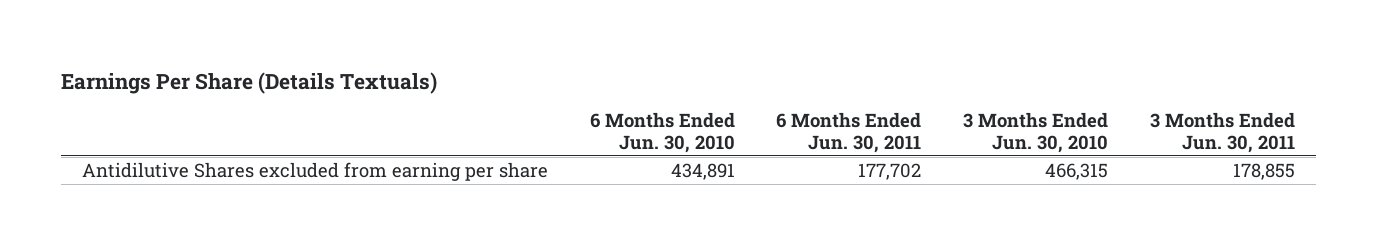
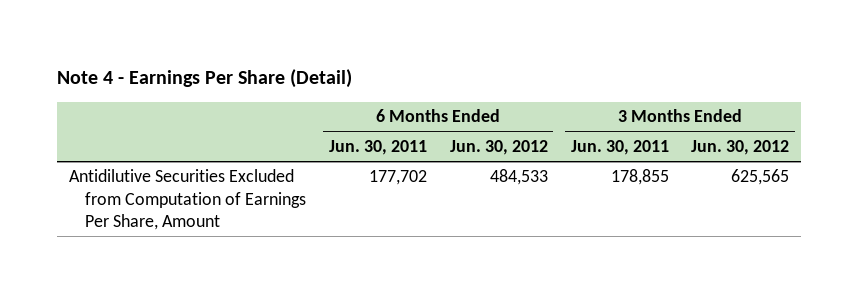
- Earnings Per Share (Details Textuals)
+ Note 4 - Earnings Per Share (Detail)
- | 6 Months Ended Jun. 30, 2010 | 6 Months Ended Jun. 30, 2011 | 3 Months Ended Jun. 30, 2010 | 3 Months Ended Jun. 30, 2011
+ | 6 Months Ended Jun. 30, 2011 | 6 Months Ended Jun. 30, 2012 | 3 Months Ended Jun. 30, 2011 | 3 Months Ended Jun. 30, 2012
- Antidilutive Shares excluded from earning per share | 434,891 | 177,702 | 466,315 | 178,855
+ Antidilutive Securities Excluded from Computation of Earnings Per Share, Amount | 177,702 | 484,533 | 178,855 | 625,565

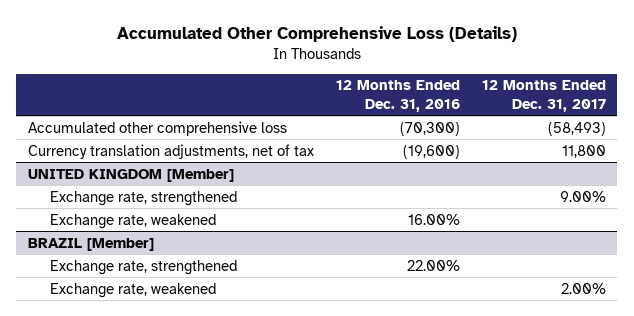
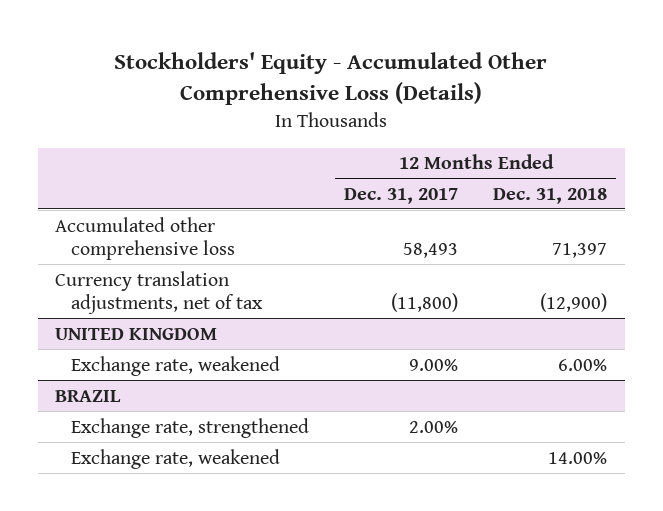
- Accumulated Other Comprehensive Loss (Details)
+ Stockholders' Equity - Accumulated Other Comprehensive Loss (Details)
- | 12 Months Ended Dec. 31, 2016 | 12 Months Ended Dec. 31, 2017
+ | 12 Months Ended Dec. 31, 2017 | 12 Months Ended Dec. 31, 2018
- Accumulated other comprehensive loss | (70,300) | (58,493)
- Currency translation adjustments, net of tax | (19,600) | 11,800
- UNITED KINGDOM [Member]
- Exchange rate, strengthened | | 9.00%
+ Accumulated other comprehensive loss | 58,493 | 71,397
+ Currency translation adjustments, net of tax | (11,800) | (12,900)
+ UNITED KINGDOM
+ Exchange rate, weakened | 9.00% | 6.00%
+ BRAZIL
+ Exchange rate, strengthened | 2.00% |
- BRAZIL [Member]
- Exchange rate, strengthened | 22.00% |
- Exchange rate, weakened | | 2.00%

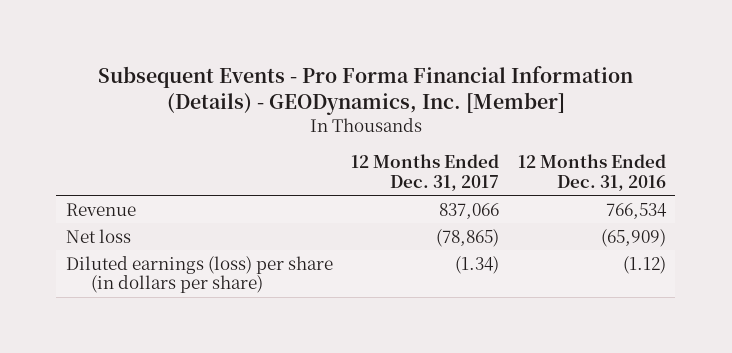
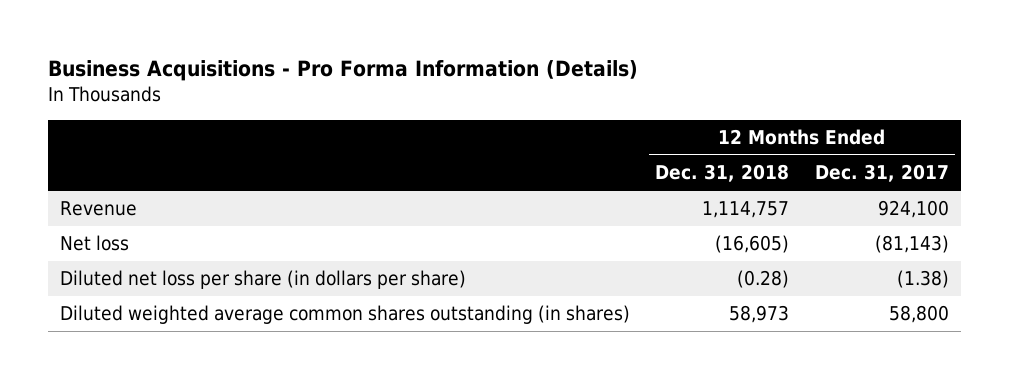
- Subsequent Events - Pro Forma Financial Information (Details) - GEODynamics, Inc. [Member]
+ Business Acquisitions - Pro Forma Information (Details)
- | 12 Months Ended Dec. 31, 2017 | 12 Months Ended Dec. 31, 2016
+ | 12 Months Ended Dec. 31, 2018 | 12 Months Ended Dec. 31, 2017
- Revenue | 837,066 | 766,534
- Net loss | (78,865) | (65,909)
- Diluted earnings (loss) per share (in dollars per share) | (1.34) | (1.12)
+ Revenue | 1,114,757 | 924,100
+ Net loss | (16,605) | (81,143)
+ Diluted net loss per share (in dollars per share) | (0.28) | (1.38)
+ Diluted weighted average common shares outstanding (in shares) | 58,973 | 58,800

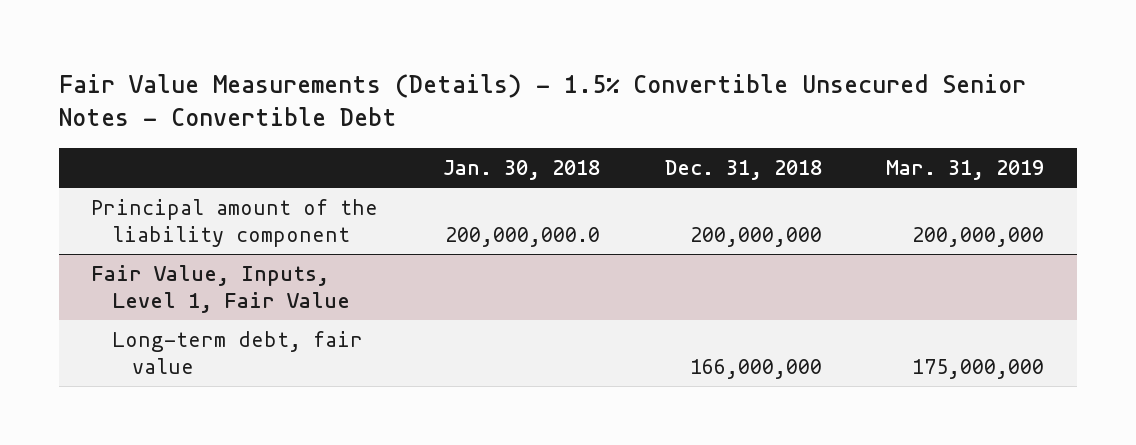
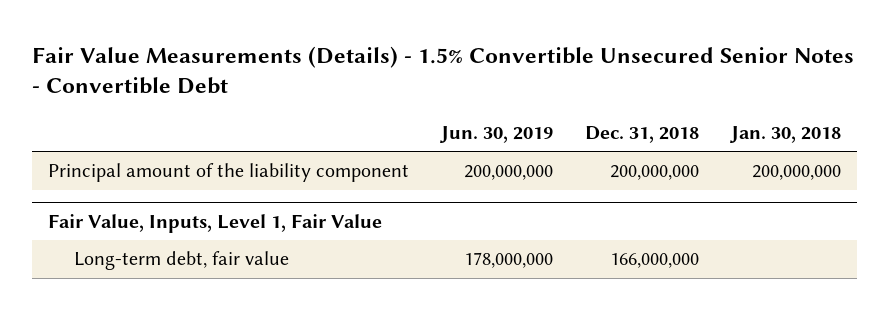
- | Jan. 30, 2018 | Dec. 31, 2018 | Mar. 31, 2019
+ | Jun. 30, 2019 | Dec. 31, 2018 | Jan. 30, 2018
- Principal amount of the liability component | 200,000,000.0 | 200,000,000 | 200,000,000
+ Principal amount of the liability component | 200,000,000 | 200,000,000 | 200,000,000

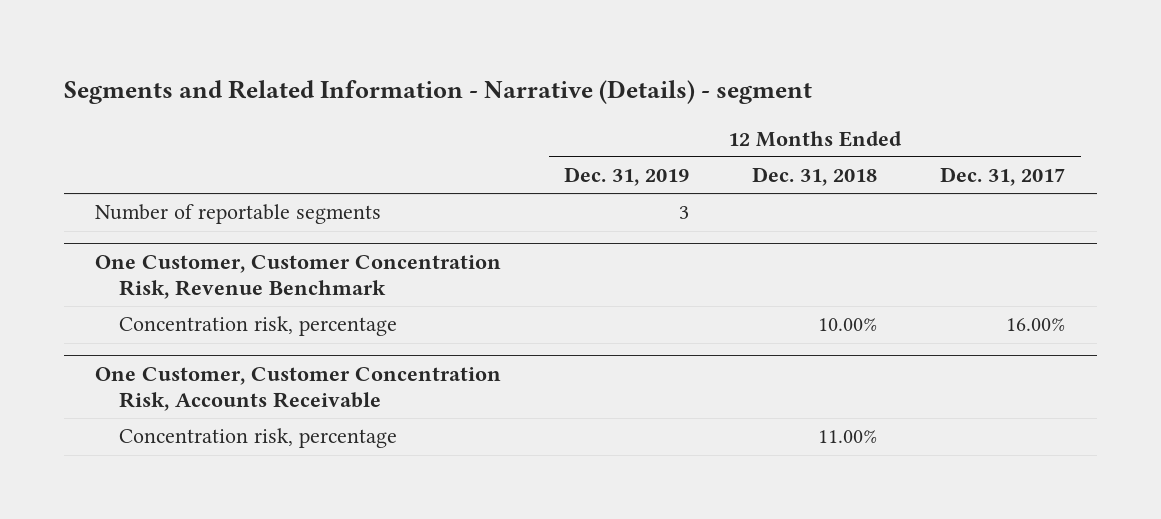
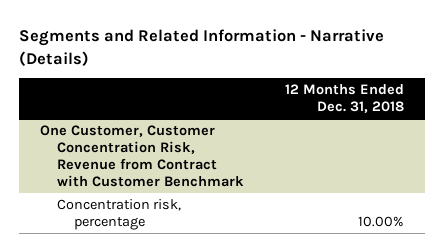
- Segments and Related Information - Narrative (Details) - segment
+ Segments and Related Information - Narrative (Details)
- | 12 Months Ended Dec. 31, 2019 | 12 Months Ended Dec. 31, 2018 | 12 Months Ended Dec. 31, 2017
+ | 12 Months Ended Dec. 31, 2018
- Number of reportable segments | 3 | |
- One Customer, Customer Concentration Risk, Revenue Benchmark
+ One Customer, Customer Concentration Risk, Revenue from Contract with Customer Benchmark
- One Customer, Customer Concentration Risk, Accounts Receivable
- Concentration risk, percentage | | 11.00% |

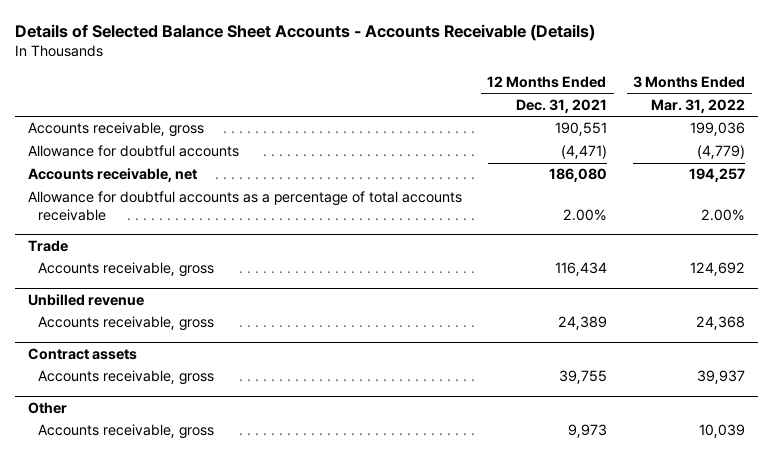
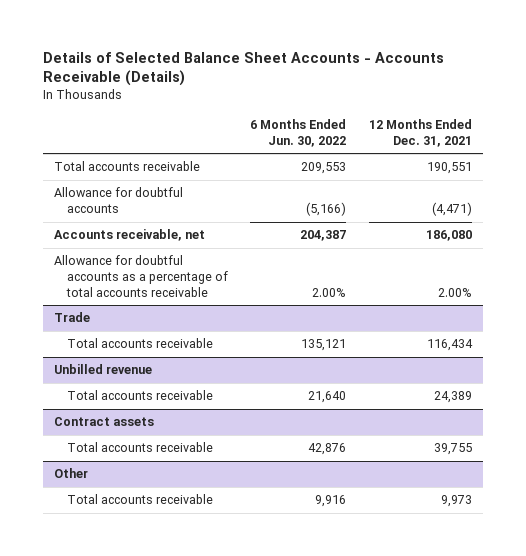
- | 12 Months Ended Dec. 31, 2021 | 3 Months Ended Mar. 31, 2022
+ | 6 Months Ended Jun. 30, 2022 | 12 Months Ended Dec. 31, 2021
- Accounts receivable, gross | 190,551 | 199,036
+ Total accounts receivable | 209,553 | 190,551
@ Trade
- Accounts receivable, gross | 116,434 | 124,692
+ Total accounts receivable | 135,121 | 116,434
@ Unbilled revenue
- Accounts receivable, gross | 24,389 | 24,368
+ Total accounts receivable | 21,640 | 24,389
@ Contract assets
- Accounts receivable, gross | 39,755 | 39,937
+ Total accounts receivable | 42,876 | 39,755
@ Other
- Accounts receivable, gross | 9,973 | 10,039
+ Total accounts receivable | 9,916 | 9,973

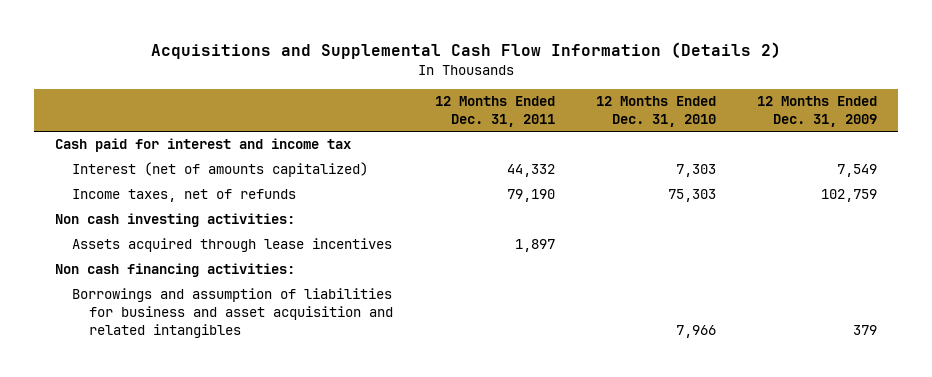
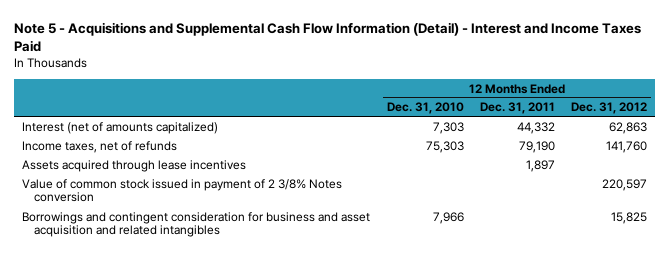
- Acquisitions and Supplemental Cash Flow Information (Details 2)
+ Note 5 - Acquisitions and Supplemental Cash Flow Information (Detail) - Interest and Income Taxes Paid
- | 12 Months Ended Dec. 31, 2011 | 12 Months Ended Dec. 31, 2010 | 12 Months Ended Dec. 31, 2009
+ | 12 Months Ended Dec. 31, 2010 | 12 Months Ended Dec. 31, 2011 | 12 Months Ended Dec. 31, 2012
- Cash paid for interest and income tax
- Non cash investing activities:
- Non cash financing activities:
- Borrowings and assumption of liabilities for business and asset acquisition and related intangibles | | 7,966 | 379
+ Value of common stock issued in payment of 2 3/8% Notes conversion | | | 220,597
+ Borrowings and contingent consideration for business and asset acquisition and related intangibles | 7,966 | | 15,825

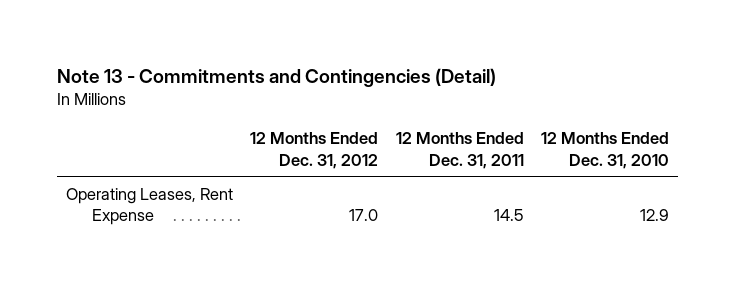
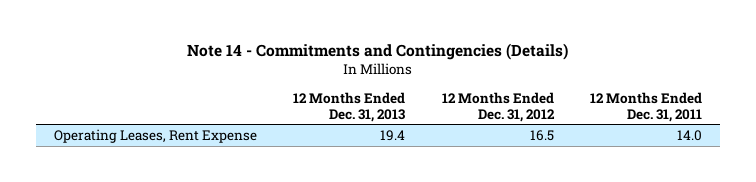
- Note 13 - Commitments and Contingencies (Detail)
+ Note 14 - Commitments and Contingencies (Details)
- | 12 Months Ended Dec. 31, 2012 | 12 Months Ended Dec. 31, 2011 | 12 Months Ended Dec. 31, 2010
+ | 12 Months Ended Dec. 31, 2013 | 12 Months Ended Dec. 31, 2012 | 12 Months Ended Dec. 31, 2011
- Operating Leases, Rent Expense | 17.0 | 14.5 | 12.9
+ Operating Leases, Rent Expense | 19.4 | 16.5 | 14.0

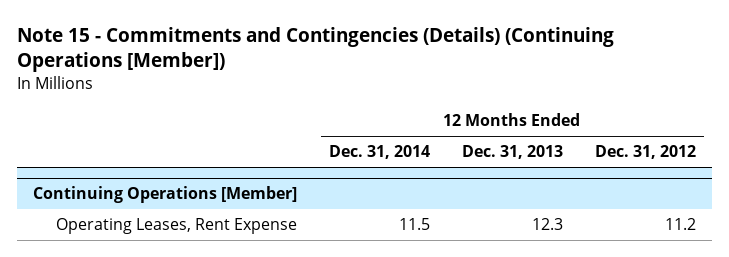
- Note 14 - Commitments and Contingencies (Details)
+ Note 15 - Commitments and Contingencies (Details) (Continuing Operations [Member])
- | 12 Months Ended Dec. 31, 2013 | 12 Months Ended Dec. 31, 2012 | 12 Months Ended Dec. 31, 2011
+ | 12 Months Ended Dec. 31, 2014 | 12 Months Ended Dec. 31, 2013 | 12 Months Ended Dec. 31, 2012
- Operating Leases, Rent Expense | 19.4 | 16.5 | 14.0
+ Continuing Operations [Member]
+ Operating Leases, Rent Expense | 11.5 | 12.3 | 11.2

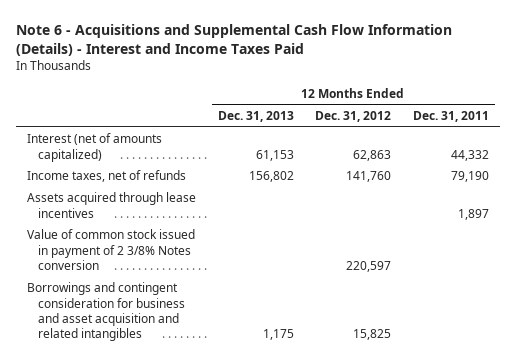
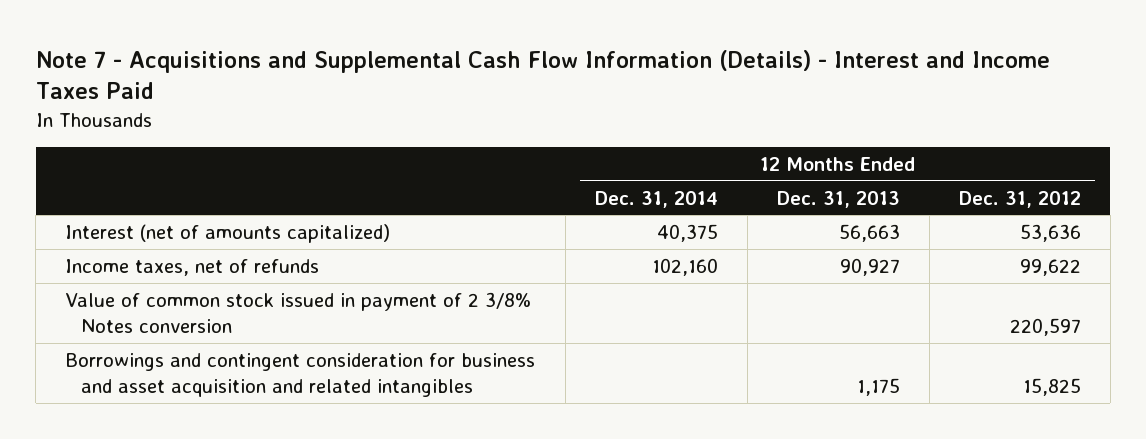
- Note 6 - Acquisitions and Supplemental Cash Flow Information (Details) - Interest and Income Taxes Paid
+ Note 7 - Acquisitions and Supplemental Cash Flow Information (Details) - Interest and Income Taxes Paid
- | 12 Months Ended Dec. 31, 2013 | 12 Months Ended Dec. 31, 2012 | 12 Months Ended Dec. 31, 2011
+ | 12 Months Ended Dec. 31, 2014 | 12 Months Ended Dec. 31, 2013 | 12 Months Ended Dec. 31, 2012
- Interest (net of amounts capitalized) | 61,153 | 62,863 | 44,332
- Income taxes, net of refunds | 156,802 | 141,760 | 79,190
- Assets acquired through lease incentives | | | 1,897
+ Interest (net of amounts capitalized) | 40,375 | 56,663 | 53,636
+ Income taxes, net of refunds | 102,160 | 90,927 | 99,622

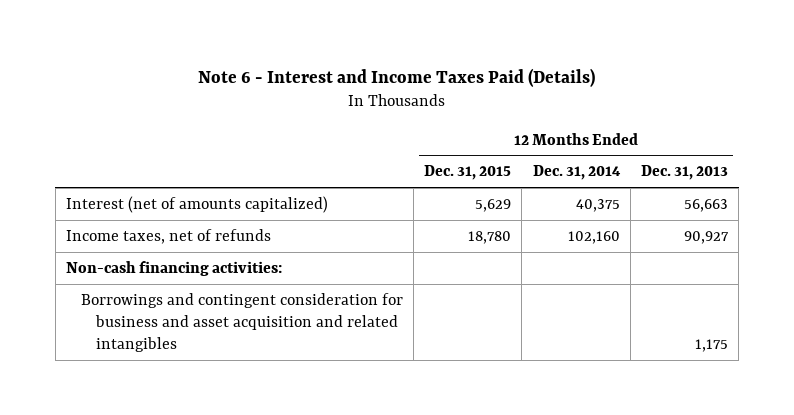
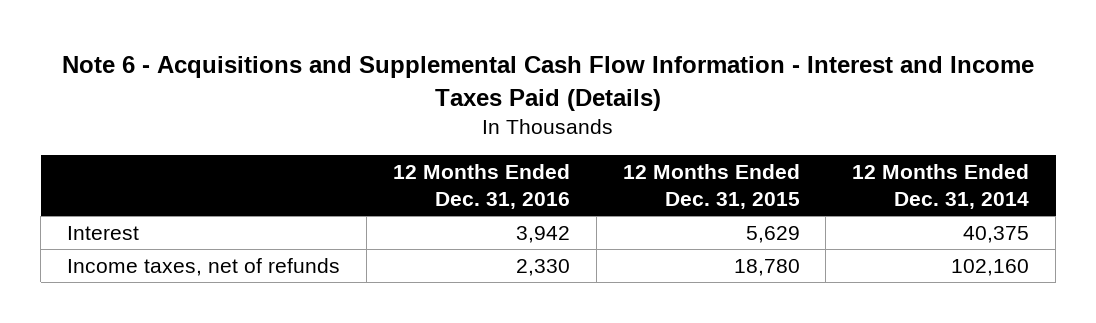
- Note 6 - Interest and Income Taxes Paid (Details)
+ Note 6 - Acquisitions and Supplemental Cash Flow Information - Interest and Income Taxes Paid (Details)
- | 12 Months Ended Dec. 31, 2015 | 12 Months Ended Dec. 31, 2014 | 12 Months Ended Dec. 31, 2013
+ | 12 Months Ended Dec. 31, 2016 | 12 Months Ended Dec. 31, 2015 | 12 Months Ended Dec. 31, 2014
- Interest (net of amounts capitalized) | 5,629 | 40,375 | 56,663
+ Interest | 3,942 | 5,629 | 40,375
- Non-cash financing activities:
- Borrowings and contingent consideration for business and asset acquisition and related intangibles | | | 1,175

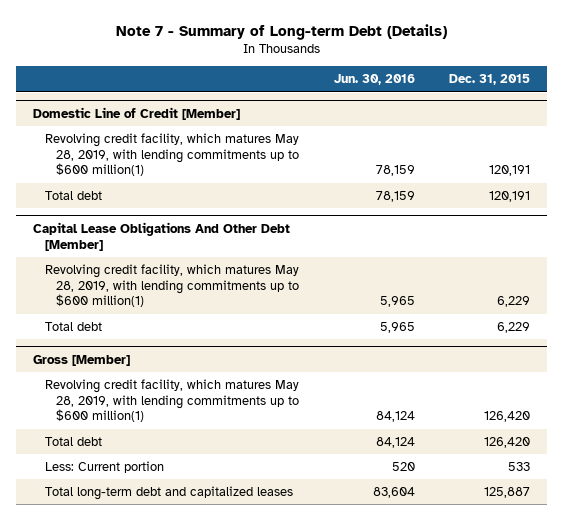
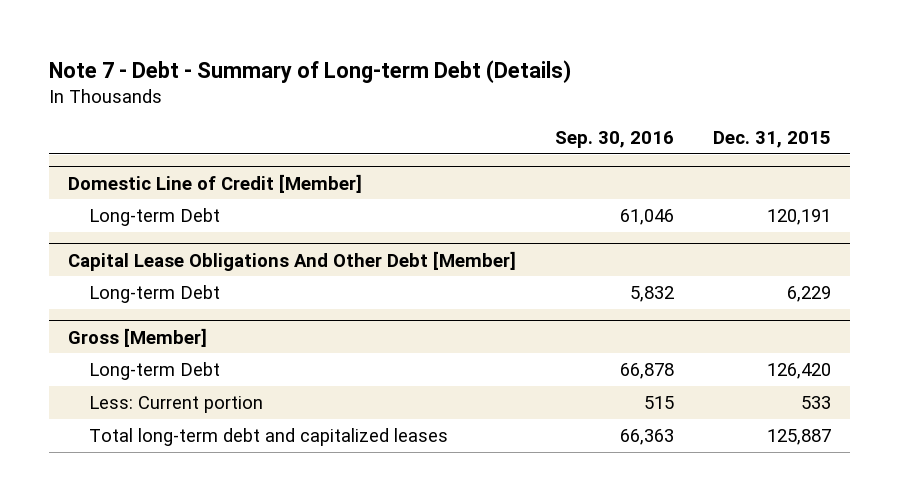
- Note 7 - Summary of Long-term Debt (Details)
+ Note 7 - Debt - Summary of Long-term Debt (Details)
- | Jun. 30, 2016 | Dec. 31, 2015
+ | Sep. 30, 2016 | Dec. 31, 2015
@ Domestic Line of Credit [Member]
- Revolving credit facility, which matures May 28, 2019, with lending commitments up to $600 million(1) | 78,159 | 120,191
- Total debt | 78,159 | 120,191
+ Long-term Debt | 61,046 | 120,191
@ Capital Lease Obligations And Other Debt [Member]
- Revolving credit facility, which matures May 28, 2019, with lending commitments up to $600 million(1) | 5,965 | 6,229
- Total debt | 5,965 | 6,229
+ Long-term Debt | 5,832 | 6,229
@ Gross [Member]
- Revolving credit facility, which matures May 28, 2019, with lending commitments up to $600 million(1) | 84,124 | 126,420
- Total debt | 84,124 | 126,420
+ Long-term Debt | 66,878 | 126,420

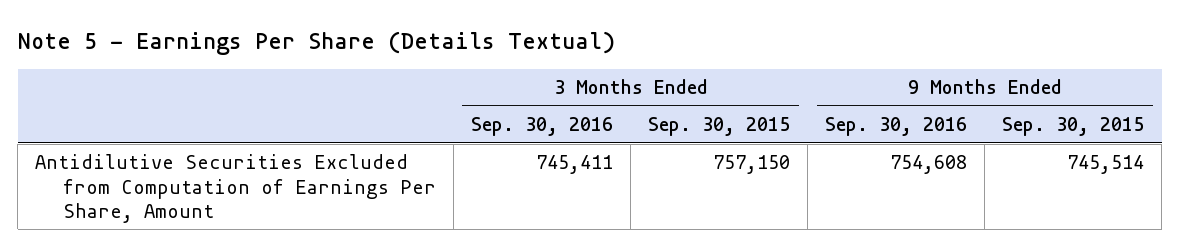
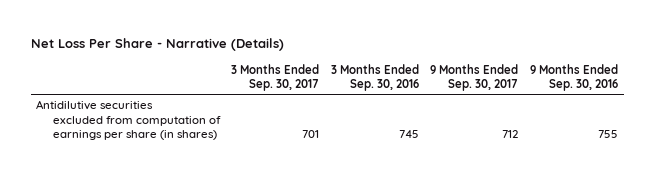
- Note 5 - Earnings Per Share (Details Textual)
+ Net Loss Per Share - Narrative (Details)
- | 3 Months Ended Sep. 30, 2016 | 3 Months Ended Sep. 30, 2015 | 9 Months Ended Sep. 30, 2016 | 9 Months Ended Sep. 30, 2015
+ | 3 Months Ended Sep. 30, 2017 | 3 Months Ended Sep. 30, 2016 | 9 Months Ended Sep. 30, 2017 | 9 Months Ended Sep. 30, 2016
- Antidilutive Securities Excluded from Computation of Earnings Per Share, Amount | 745,411 | 757,150 | 754,608 | 745,514
+ Antidilutive securities excluded from computation of earnings per share (in shares) | 701 | 745 | 712 | 755

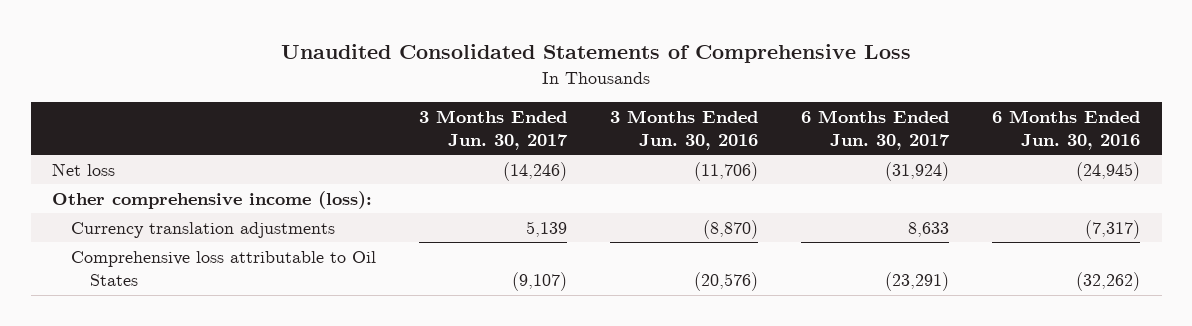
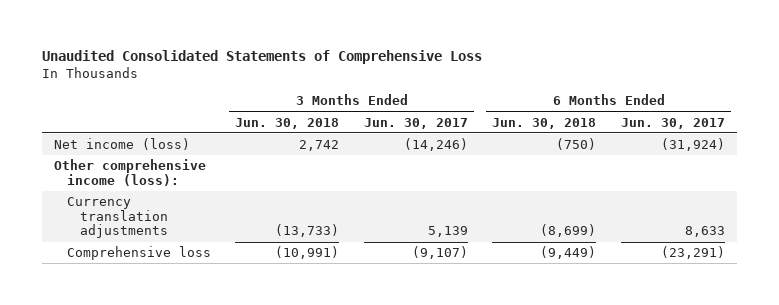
- | 3 Months Ended Jun. 30, 2017 | 3 Months Ended Jun. 30, 2016 | 6 Months Ended Jun. 30, 2017 | 6 Months Ended Jun. 30, 2016
+ | 3 Months Ended Jun. 30, 2018 | 3 Months Ended Jun. 30, 2017 | 6 Months Ended Jun. 30, 2018 | 6 Months Ended Jun. 30, 2017
- Net loss | (14,246) | (11,706) | (31,924) | (24,945)
+ Net income (loss) | 2,742 | (14,246) | (750) | (31,924)
- Comprehensive loss attributable to Oil States | (9,107) | (20,576) | (23,291) | (32,262)
+ Comprehensive loss | (10,991) | (9,107) | (9,449) | (23,291)

